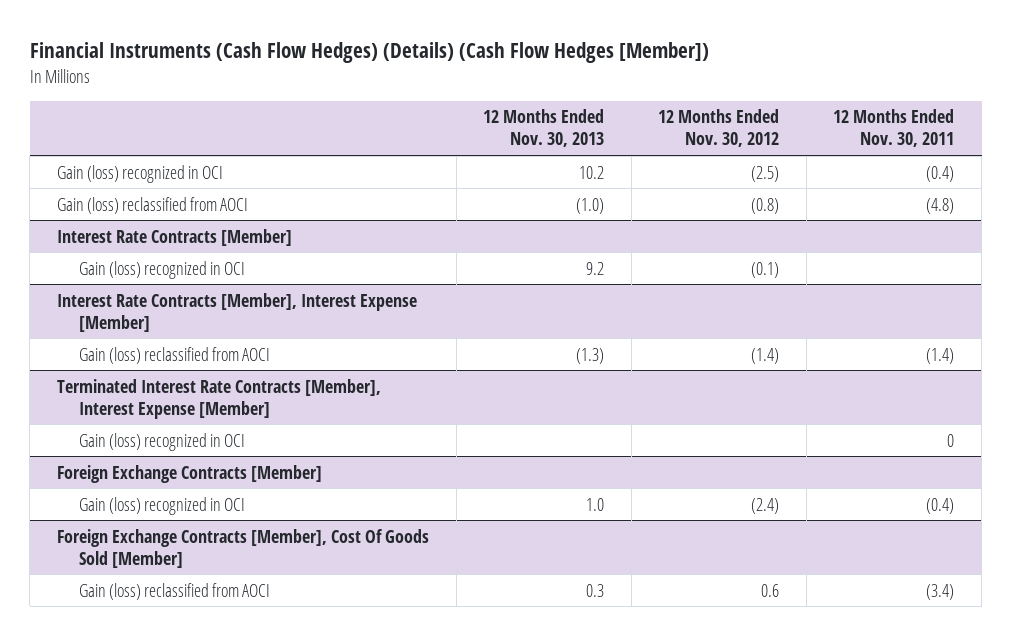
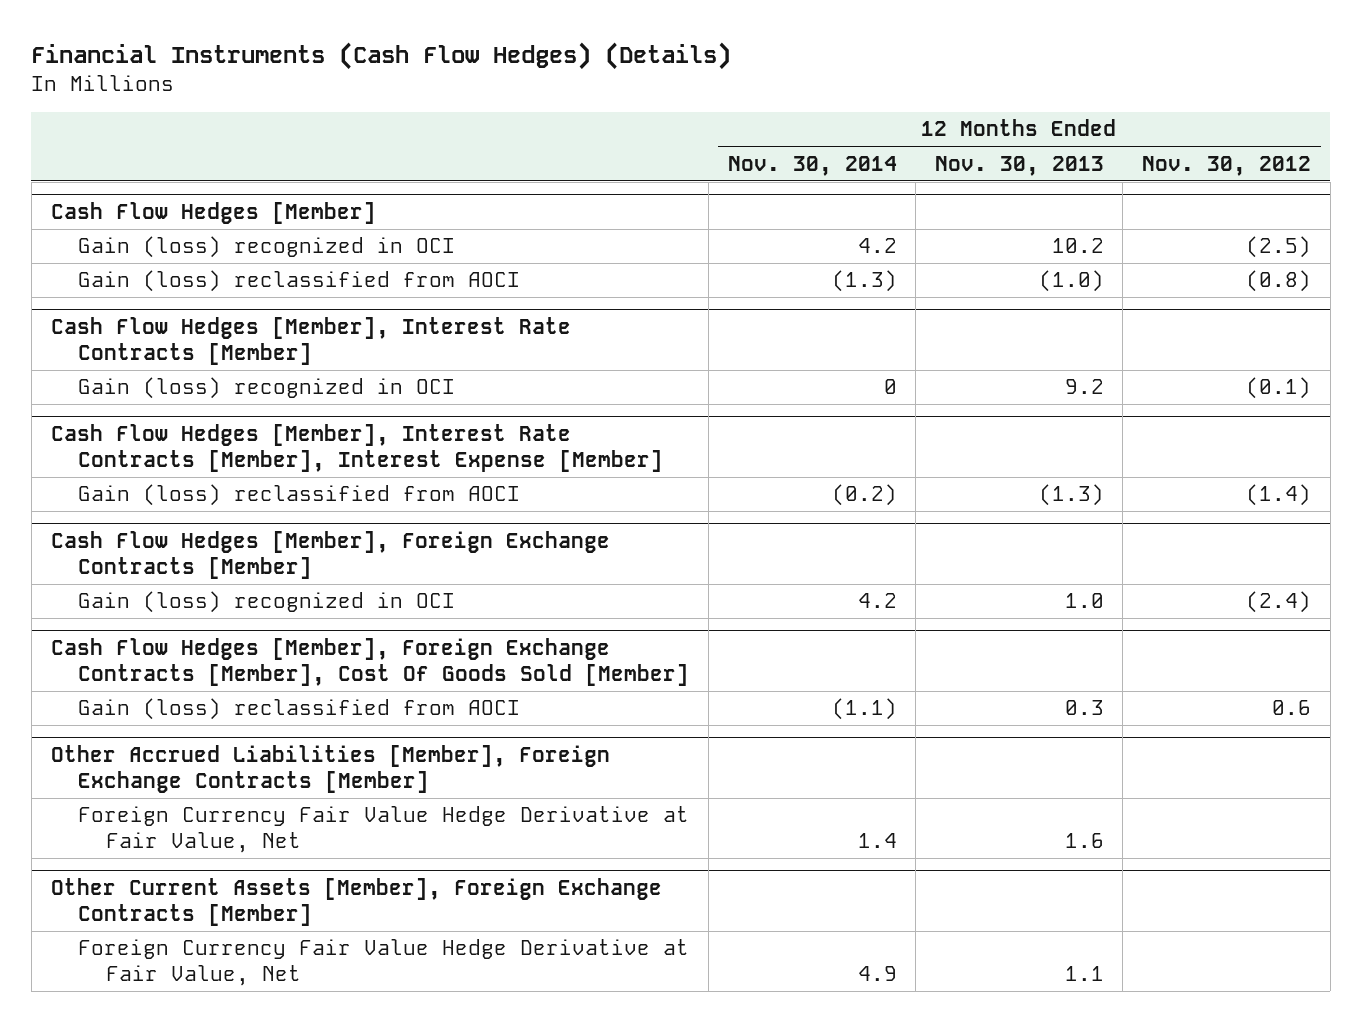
- Financial Instruments (Cash Flow Hedges) (Details) (Cash Flow Hedges [Member])
+ Financial Instruments (Cash Flow Hedges) (Details)
- | 12 Months Ended Nov. 30, 2013 | 12 Months Ended Nov. 30, 2012 | 12 Months Ended Nov. 30, 2011
+ | 12 Months Ended Nov. 30, 2014 | 12 Months Ended Nov. 30, 2013 | 12 Months Ended Nov. 30, 2012
+ Cash Flow Hedges [Member]
- Interest Rate Contracts [Member]
+ Cash Flow Hedges [Member], Interest Rate Contracts [Member]
- Interest Rate Contracts [Member], Interest Expense [Member]
+ Cash Flow Hedges [Member], Interest Rate Contracts [Member], Interest Expense [Member]
- Terminated Interest Rate Contracts [Member], Interest Expense [Member]
- Gain (loss) recognized in OCI | | | 0
- Foreign Exchange Contracts [Member]
+ Cash Flow Hedges [Member], Foreign Exchange Contracts [Member]
- Foreign Exchange Contracts [Member], Cost Of Goods Sold [Member]
+ Cash Flow Hedges [Member], Foreign Exchange Contracts [Member], Cost Of Goods Sold [Member]
+ Other Accrued Liabilities [Member], Foreign Exchange Contracts [Member]
+ Foreign Currency Fair Value Hedge Derivative at Fair Value, Net | 1.4 | 1.6 |
+ Other Current Assets [Member], Foreign Exchange Contracts [Member]
+ Foreign Currency Fair Value Hedge Derivative at Fair Value, Net | 4.9 | 1.1 |

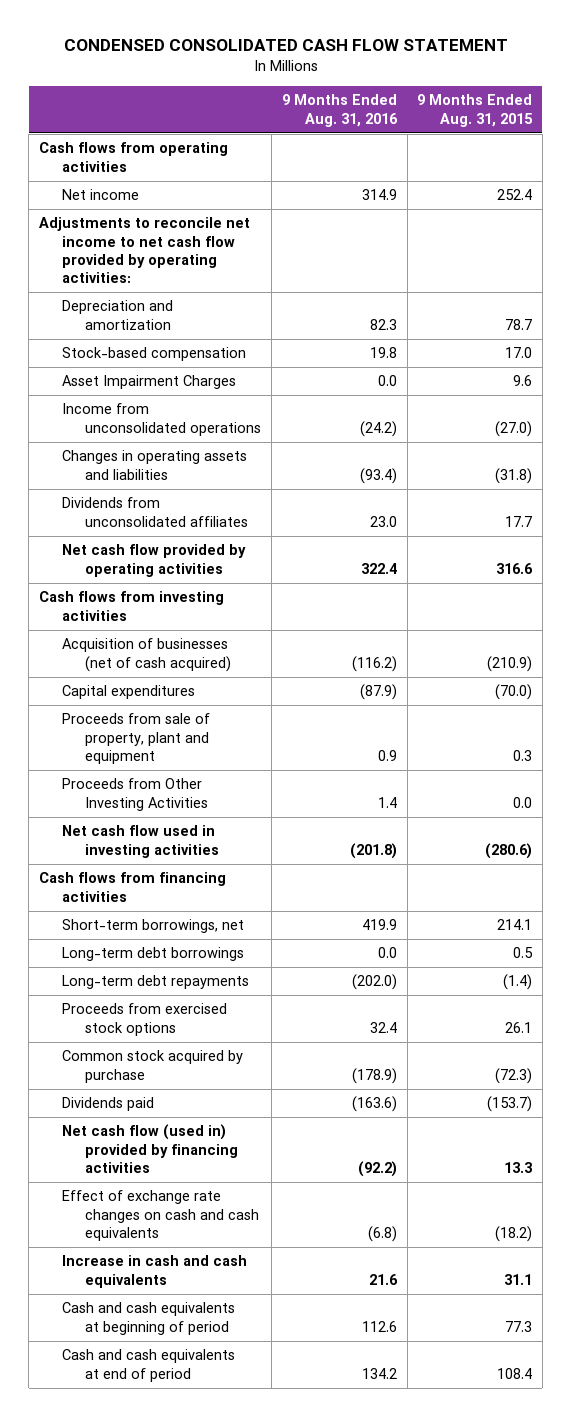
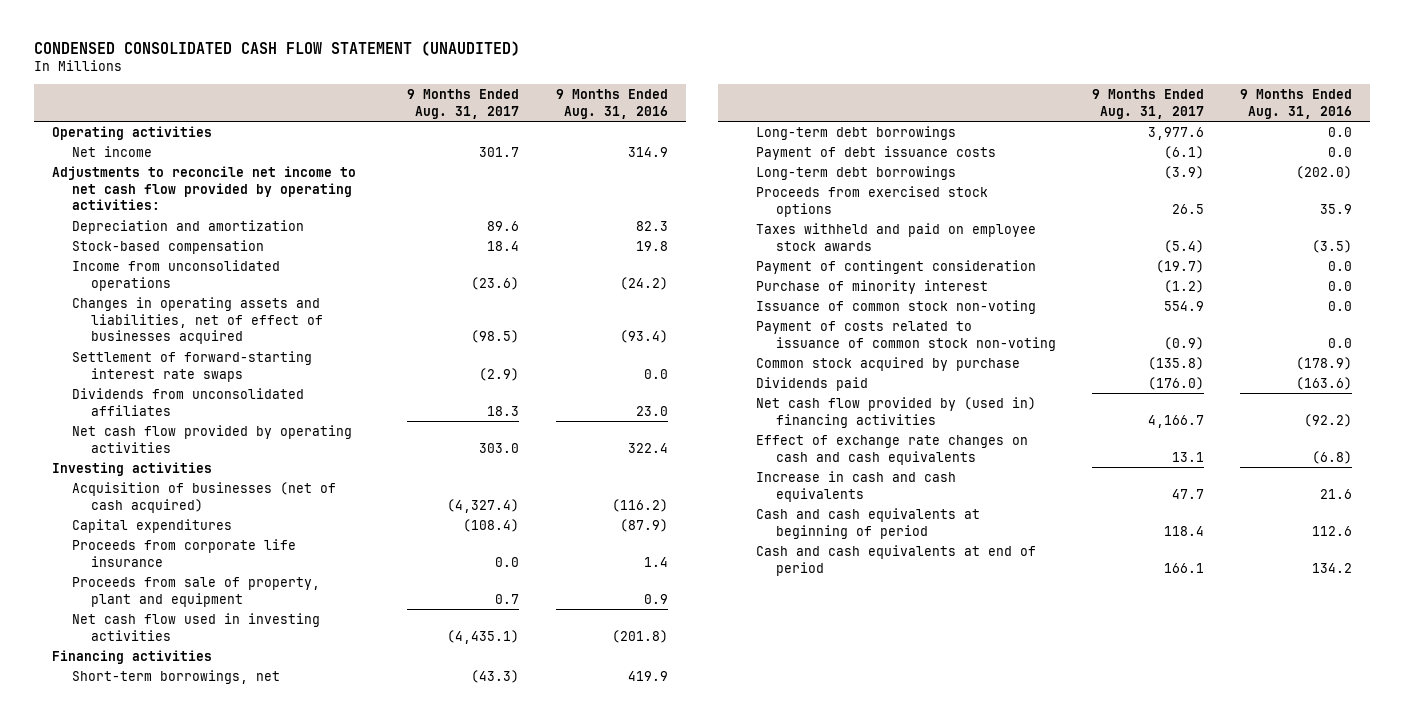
- CONDENSED CONSOLIDATED CASH FLOW STATEMENT
+ CONDENSED CONSOLIDATED CASH FLOW STATEMENT (UNAUDITED)
- | 9 Months Ended Aug. 31, 2016 | 9 Months Ended Aug. 31, 2015
+ | 9 Months Ended Aug. 31, 2017 | 9 Months Ended Aug. 31, 2016
- Cash flows from operating activities
+ Operating activities
- Asset Impairment Charges | 0.0 | 9.6
- Changes in operating assets and liabilities | (93.4) | (31.8)
+ Changes in operating assets and liabilities, net of effect of businesses acquired | (98.5) | (93.4)
+ Settlement of forward-starting interest rate swaps | (2.9) | 0.0
- Cash flows from investing activities
+ Investing activities
+ Proceeds from corporate life insurance | 0.0 | 1.4
- Proceeds from Other Investing Activities | 1.4 | 0.0
- Cash flows from financing activities
+ Financing activities
- Long-term debt repayments | (202.0) | (1.4)
- Proceeds from exercised stock options | 32.4 | 26.1
+ Payment of debt issuance costs | (6.1) | 0.0
+ Long-term debt borrowings | (3.9) | (202.0)
+ Proceeds from exercised stock options | 26.5 | 35.9
+ Taxes withheld and paid on employee stock awards | (5.4) | (3.5)
+ Payment of contingent consideration | (19.7) | 0.0
+ Purchase of minority interest | (1.2) | 0.0
+ Issuance of common stock non-voting | 554.9 | 0.0
+ Payment of costs related to issuance of common stock non-voting | (0.9) | 0.0
- Net cash flow (used in) provided by financing activities | (92.2) | 13.3
+ Net cash flow provided by (used in) financing activities | 4,166.7 | (92.2)

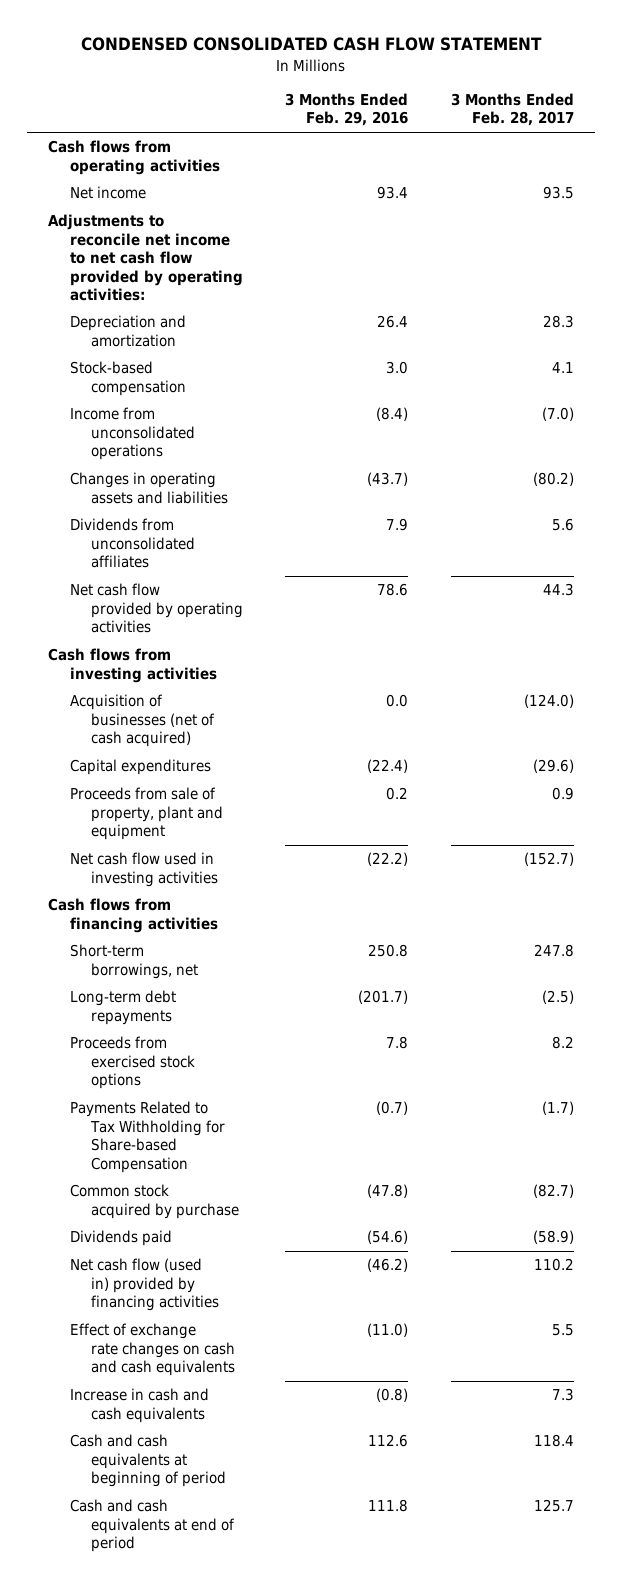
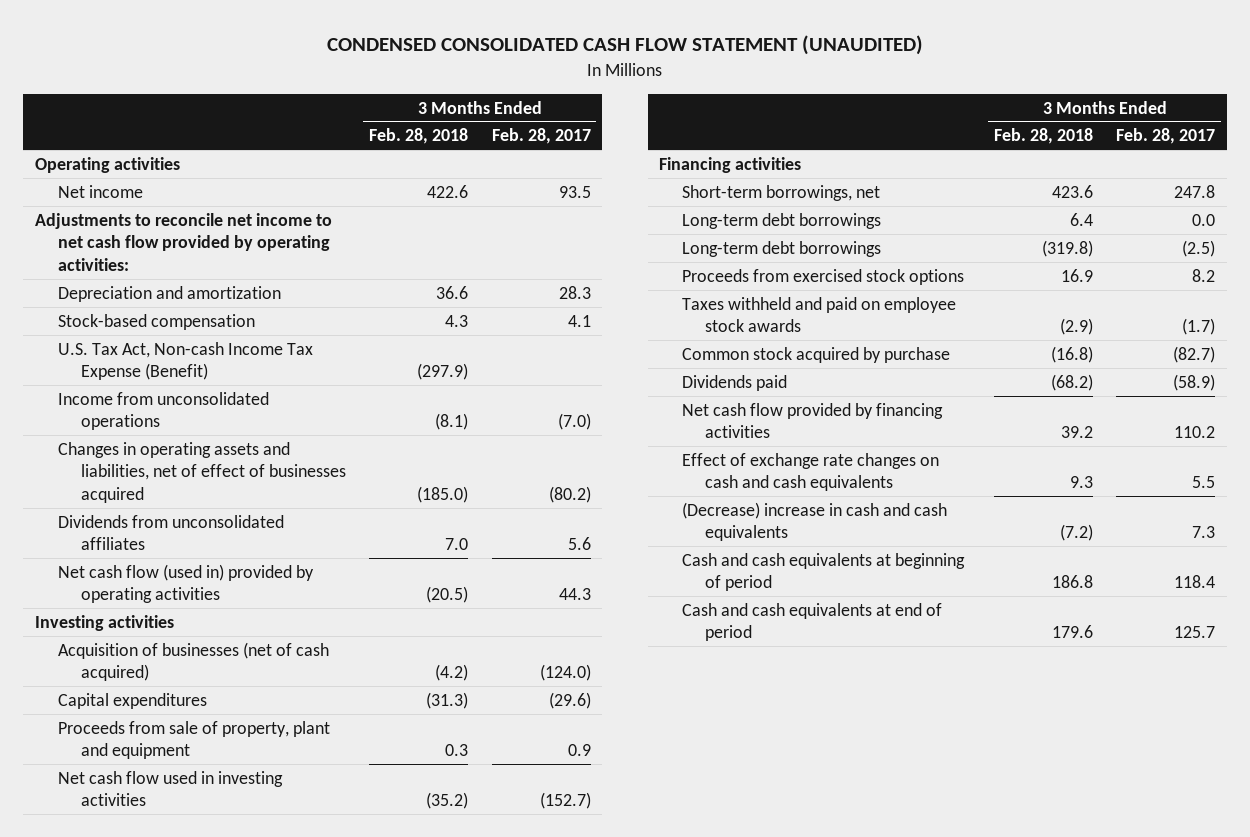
- CONDENSED CONSOLIDATED CASH FLOW STATEMENT
+ CONDENSED CONSOLIDATED CASH FLOW STATEMENT (UNAUDITED)
- | 3 Months Ended Feb. 29, 2016 | 3 Months Ended Feb. 28, 2017
+ | 3 Months Ended Feb. 28, 2018 | 3 Months Ended Feb. 28, 2017
- Cash flows from operating activities
+ Operating activities
+ U.S. Tax Act, Non-cash Income Tax Expense (Benefit) | (297.9) |
- Changes in operating assets and liabilities | (43.7) | (80.2)
+ Changes in operating assets and liabilities, net of effect of businesses acquired | (185.0) | (80.2)
- Net cash flow provided by operating activities | 78.6 | 44.3
- Cash flows from investing activities
+ Net cash flow (used in) provided by operating activities | (20.5) | 44.3
+ Investing activities
- Cash flows from financing activities
+ Financing activities
- Long-term debt repayments | (201.7) | (2.5)
+ Long-term debt borrowings | 6.4 | 0.0
+ Long-term debt borrowings | (319.8) | (2.5)
- Payments Related to Tax Withholding for Share-based Compensation | (0.7) | (1.7)
+ Taxes withheld and paid on employee stock awards | (2.9) | (1.7)
- Net cash flow (used in) provided by financing activities | (46.2) | 110.2
+ Net cash flow provided by financing activities | 39.2 | 110.2
- Increase in cash and cash equivalents | (0.8) | 7.3
+ (Decrease) increase in cash and cash equivalents | (7.2) | 7.3

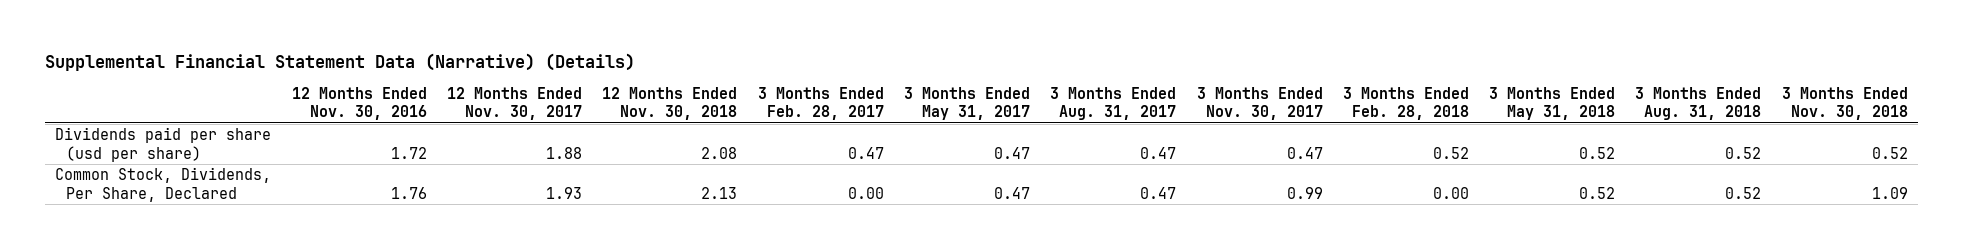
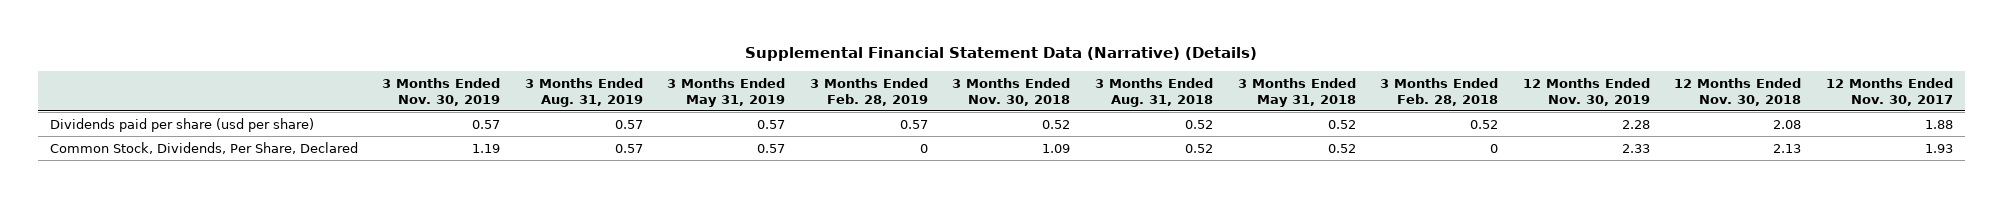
- | 12 Months Ended Nov. 30, 2016 | 12 Months Ended Nov. 30, 2017 | 12 Months Ended Nov. 30, 2018 | 3 Months Ended Feb. 28, 2017 | 3 Months Ended May 31, 2017 | 3 Months Ended Aug. 31, 2017 | 3 Months Ended Nov. 30, 2017 | 3 Months Ended Feb. 28, 2018 | 3 Months Ended May 31, 2018 | 3 Months Ended Aug. 31, 2018 | 3 Months Ended Nov. 30, 2018
+ | 3 Months Ended Nov. 30, 2019 | 3 Months Ended Aug. 31, 2019 | 3 Months Ended May 31, 2019 | 3 Months Ended Feb. 28, 2019 | 3 Months Ended Nov. 30, 2018 | 3 Months Ended Aug. 31, 2018 | 3 Months Ended May 31, 2018 | 3 Months Ended Feb. 28, 2018 | 12 Months Ended Nov. 30, 2019 | 12 Months Ended Nov. 30, 2018 | 12 Months Ended Nov. 30, 2017
- Common Stock, Dividends, Per Share, Declared | 1.76 | 1.93 | 2.13 | 0.00 | 0.47 | 0.47 | 0.99 | 0.00 | 0.52 | 0.52 | 1.09
+ Common Stock, Dividends, Per Share, Declared | 1.19 | 0.57 | 0.57 | 0 | 1.09 | 0.52 | 0.52 | 0 | 2.33 | 2.13 | 1.93

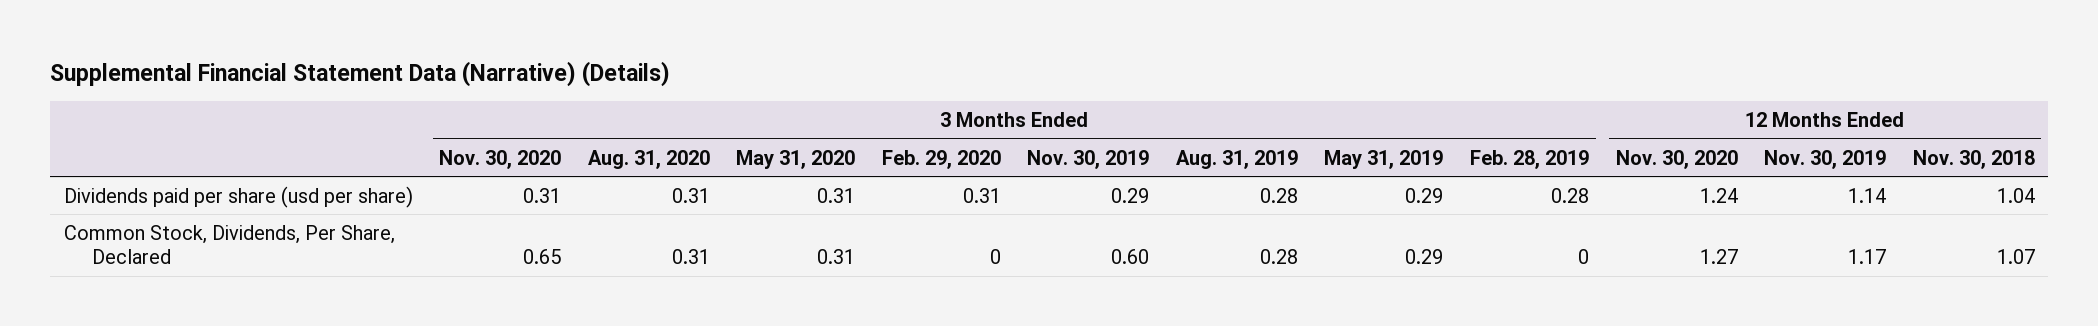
- | 3 Months Ended Nov. 30, 2019 | 3 Months Ended Aug. 31, 2019 | 3 Months Ended May 31, 2019 | 3 Months Ended Feb. 28, 2019 | 3 Months Ended Nov. 30, 2018 | 3 Months Ended Aug. 31, 2018 | 3 Months Ended May 31, 2018 | 3 Months Ended Feb. 28, 2018 | 12 Months Ended Nov. 30, 2019 | 12 Months Ended Nov. 30, 2018 | 12 Months Ended Nov. 30, 2017
+ | 3 Months Ended Nov. 30, 2020 | 3 Months Ended Aug. 31, 2020 | 3 Months Ended May 31, 2020 | 3 Months Ended Feb. 29, 2020 | 3 Months Ended Nov. 30, 2019 | 3 Months Ended Aug. 31, 2019 | 3 Months Ended May 31, 2019 | 3 Months Ended Feb. 28, 2019 | 12 Months Ended Nov. 30, 2020 | 12 Months Ended Nov. 30, 2019 | 12 Months Ended Nov. 30, 2018
- Dividends paid per share (usd per share) | 0.57 | 0.57 | 0.57 | 0.57 | 0.52 | 0.52 | 0.52 | 0.52 | 2.28 | 2.08 | 1.88
- Common Stock, Dividends, Per Share, Declared | 1.19 | 0.57 | 0.57 | 0 | 1.09 | 0.52 | 0.52 | 0 | 2.33 | 2.13 | 1.93
+ Dividends paid per share (usd per share) | 0.31 | 0.31 | 0.31 | 0.31 | 0.29 | 0.28 | 0.29 | 0.28 | 1.24 | 1.14 | 1.04
+ Common Stock, Dividends, Per Share, Declared | 0.65 | 0.31 | 0.31 | 0 | 0.60 | 0.28 | 0.29 | 0 | 1.27 | 1.17 | 1.07

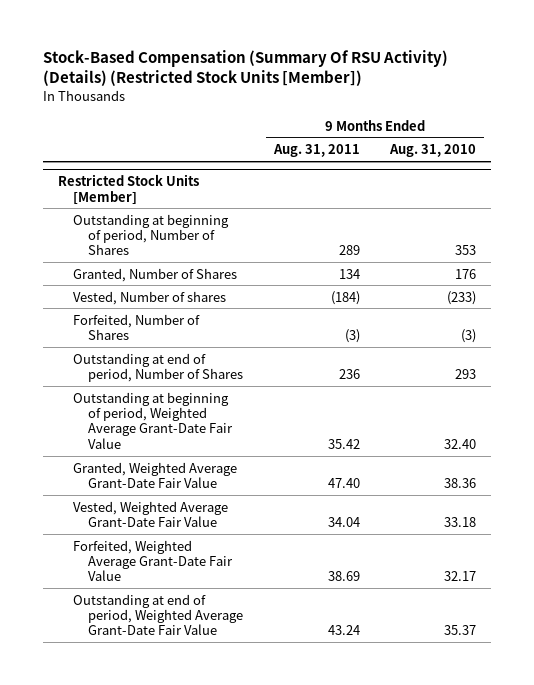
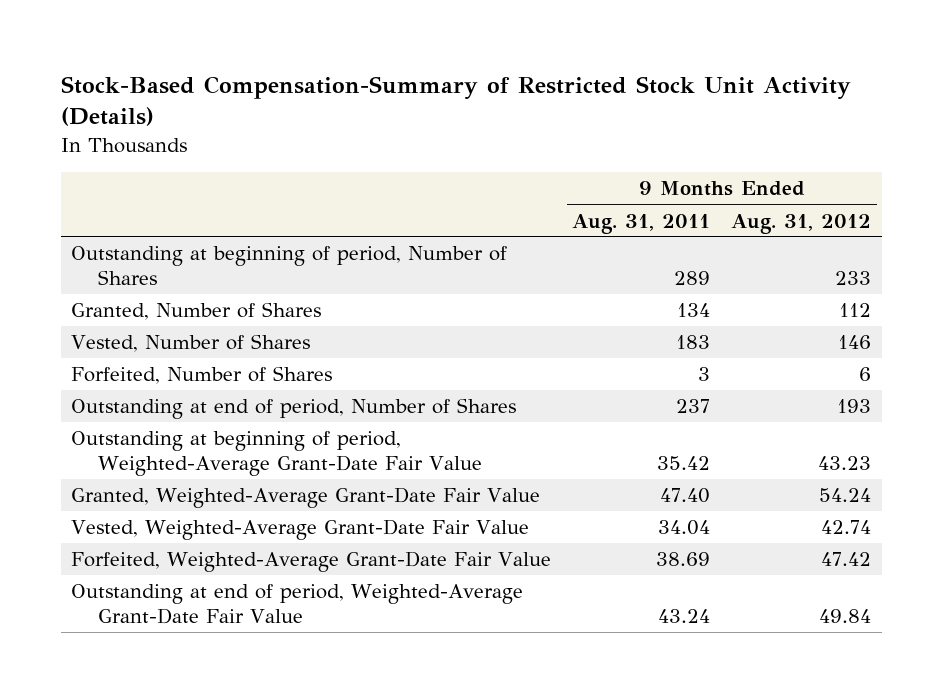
- Stock-Based Compensation (Summary Of RSU Activity) (Details) (Restricted Stock Units [Member])
+ Stock-Based Compensation-Summary of Restricted Stock Unit Activity (Details)
- | 9 Months Ended Aug. 31, 2011 | 9 Months Ended Aug. 31, 2010
+ | 9 Months Ended Aug. 31, 2011 | 9 Months Ended Aug. 31, 2012
- Restricted Stock Units [Member]
- Vested, Number of shares | (184) | (233)
- Forfeited, Number of Shares | (3) | (3)
- Outstanding at end of period, Number of Shares | 236 | 293
- Outstanding at beginning of period, Weighted Average Grant-Date Fair Value | 35.42 | 32.40
- Granted, Weighted Average Grant-Date Fair Value | 47.40 | 38.36
- Vested, Weighted Average Grant-Date Fair Value | 34.04 | 33.18
- Forfeited, Weighted Average Grant-Date Fair Value | 38.69 | 32.17
- Outstanding at end of period, Weighted Average Grant-Date Fair Value | 43.24 | 35.37
+ Vested, Number of Shares | 183 | 146
+ Forfeited, Number of Shares | 3 | 6
+ Outstanding at end of period, Number of Shares | 237 | 193
+ Outstanding at beginning of period, Weighted-Average Grant-Date Fair Value | 35.42 | 43.23
+ Granted, Weighted-Average Grant-Date Fair Value | 47.40 | 54.24
+ Vested, Weighted-Average Grant-Date Fair Value | 34.04 | 42.74
+ Forfeited, Weighted-Average Grant-Date Fair Value | 38.69 | 47.42
+ Outstanding at end of period, Weighted-Average Grant-Date Fair Value | 43.24 | 49.84

